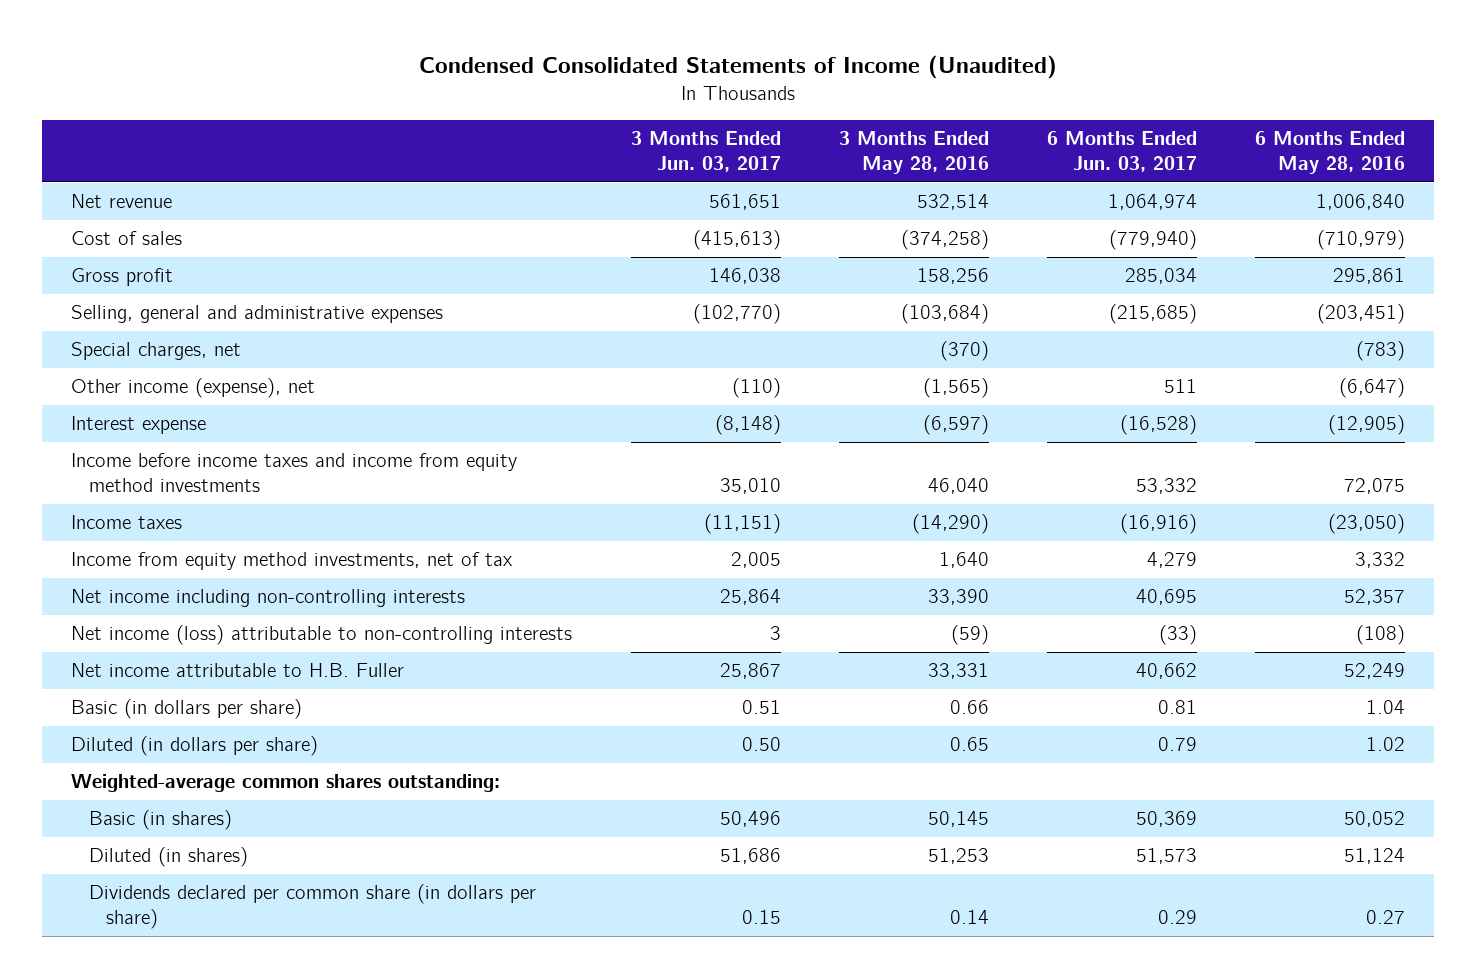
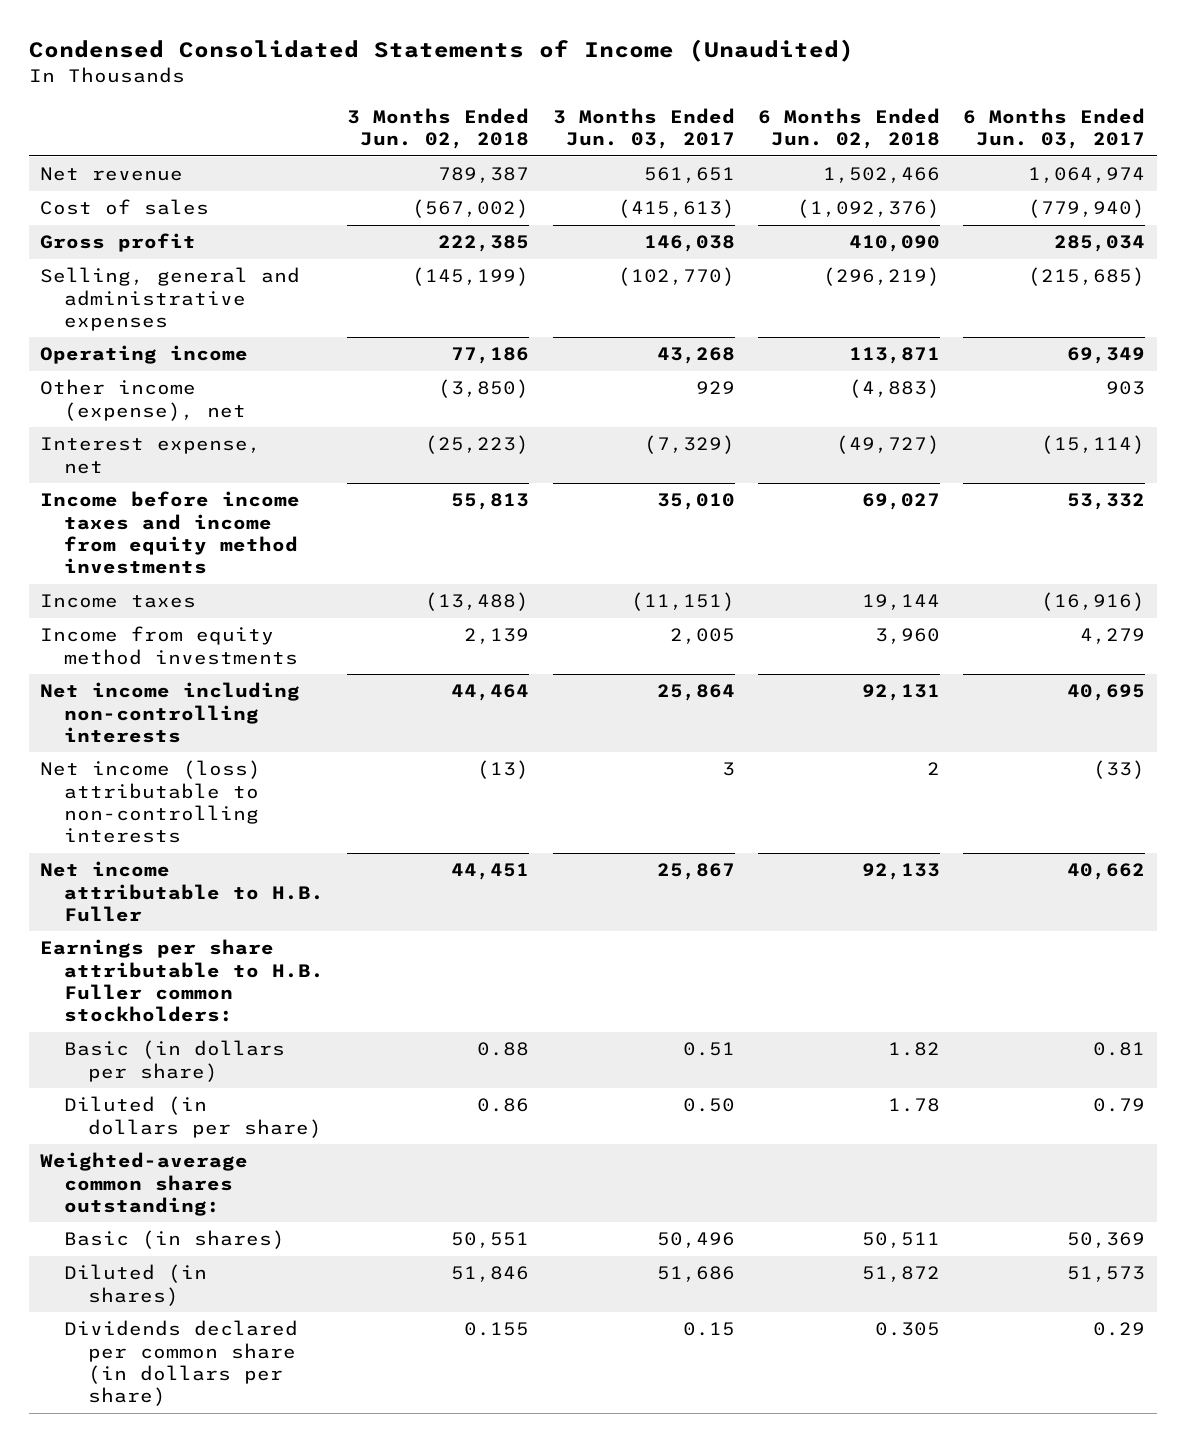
- | 3 Months Ended Jun. 03, 2017 | 3 Months Ended May 28, 2016 | 6 Months Ended Jun. 03, 2017 | 6 Months Ended May 28, 2016
+ | 3 Months Ended Jun. 02, 2018 | 3 Months Ended Jun. 03, 2017 | 6 Months Ended Jun. 02, 2018 | 6 Months Ended Jun. 03, 2017
- Special charges, net | | (370) | | (783)
- Other income (expense), net | (110) | (1,565) | 511 | (6,647)
- Interest expense | (8,148) | (6,597) | (16,528) | (12,905)
+ Operating income | 77,186 | 43,268 | 113,871 | 69,349
+ Other income (expense), net | (3,850) | 929 | (4,883) | 903
+ Interest expense, net | (25,223) | (7,329) | (49,727) | (15,114)
- Income from equity method investments, net of tax | 2,005 | 1,640 | 4,279 | 3,332
+ Income from equity method investments | 2,139 | 2,005 | 3,960 | 4,279
+ Earnings per share attributable to H.B. Fuller common stockholders:

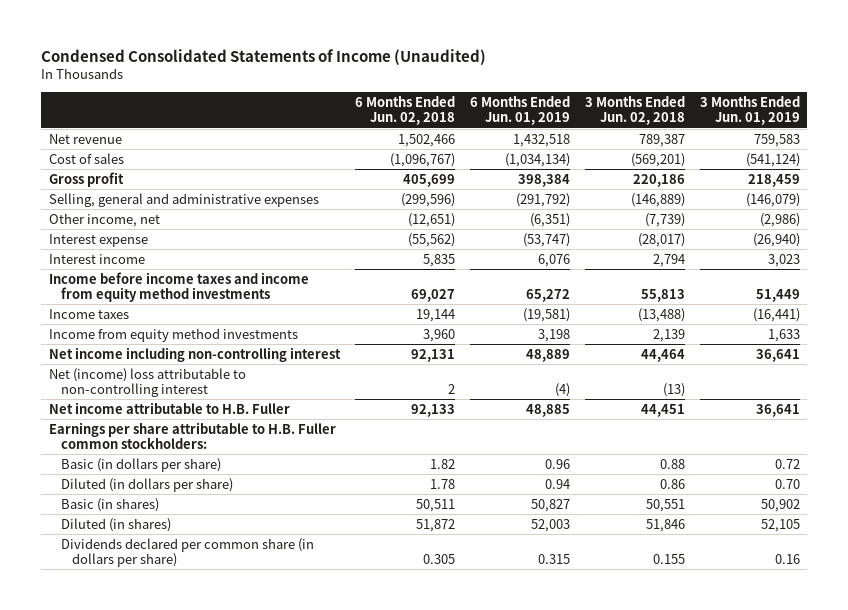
- | 3 Months Ended Jun. 02, 2018 | 3 Months Ended Jun. 03, 2017 | 6 Months Ended Jun. 02, 2018 | 6 Months Ended Jun. 03, 2017
+ | 6 Months Ended Jun. 02, 2018 | 6 Months Ended Jun. 01, 2019 | 3 Months Ended Jun. 02, 2018 | 3 Months Ended Jun. 01, 2019
- Cost of sales | (567,002) | (415,613) | (1,092,376) | (779,940)
- Gross profit | 222,385 | 146,038 | 410,090 | 285,034
- Selling, general and administrative expenses | (145,199) | (102,770) | (296,219) | (215,685)
- Operating income | 77,186 | 43,268 | 113,871 | 69,349
- Other income (expense), net | (3,850) | 929 | (4,883) | 903
- Interest expense, net | (25,223) | (7,329) | (49,727) | (15,114)
+ Cost of sales | (1,096,767) | (1,034,134) | (569,201) | (541,124)
+ Gross profit | 405,699 | 398,384 | 220,186 | 218,459
+ Selling, general and administrative expenses | (299,596) | (291,792) | (146,889) | (146,079)
+ Other income, net | (12,651) | (6,351) | (7,739) | (2,986)
+ Interest expense | (55,562) | (53,747) | (28,017) | (26,940)
+ Interest income | 5,835 | 6,076 | 2,794 | 3,023
- Net income including non-controlling interests | 44,464 | 25,864 | 92,131 | 40,695
- Net income (loss) attributable to non-controlling interests | (13) | 3 | 2 | (33)
+ Net income including non-controlling interest | 92,131 | 48,889 | 44,464 | 36,641
+ Net (income) loss attributable to non-controlling interest | 2 | (4) | (13) |
- Weighted-average common shares outstanding:

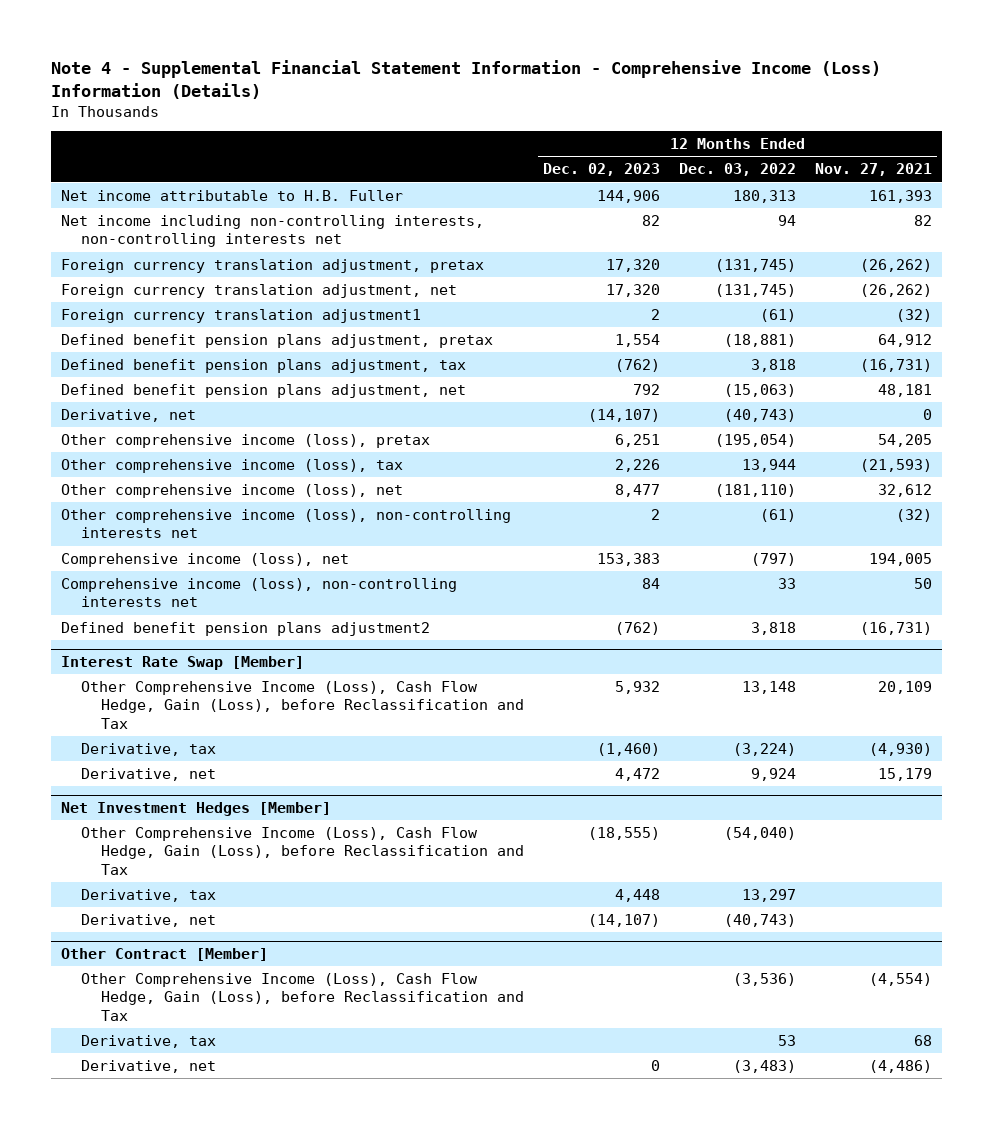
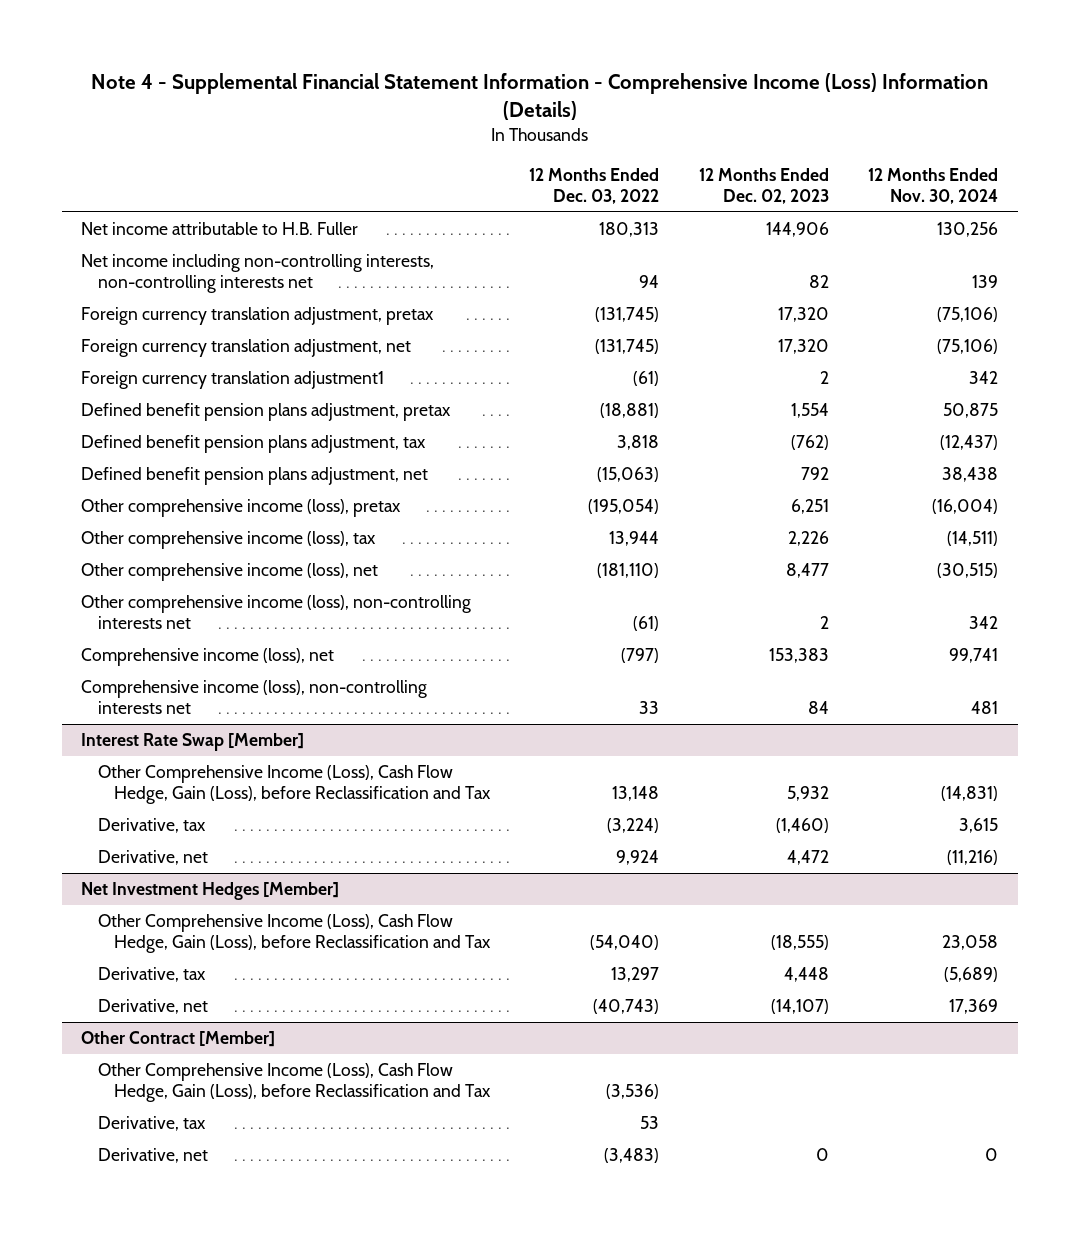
- | 12 Months Ended Dec. 02, 2023 | 12 Months Ended Dec. 03, 2022 | 12 Months Ended Nov. 27, 2021
+ | 12 Months Ended Dec. 03, 2022 | 12 Months Ended Dec. 02, 2023 | 12 Months Ended Nov. 30, 2024
- Derivative, net | (14,107) | (40,743) | 0
- Defined benefit pension plans adjustment2 | (762) | 3,818 | (16,731)

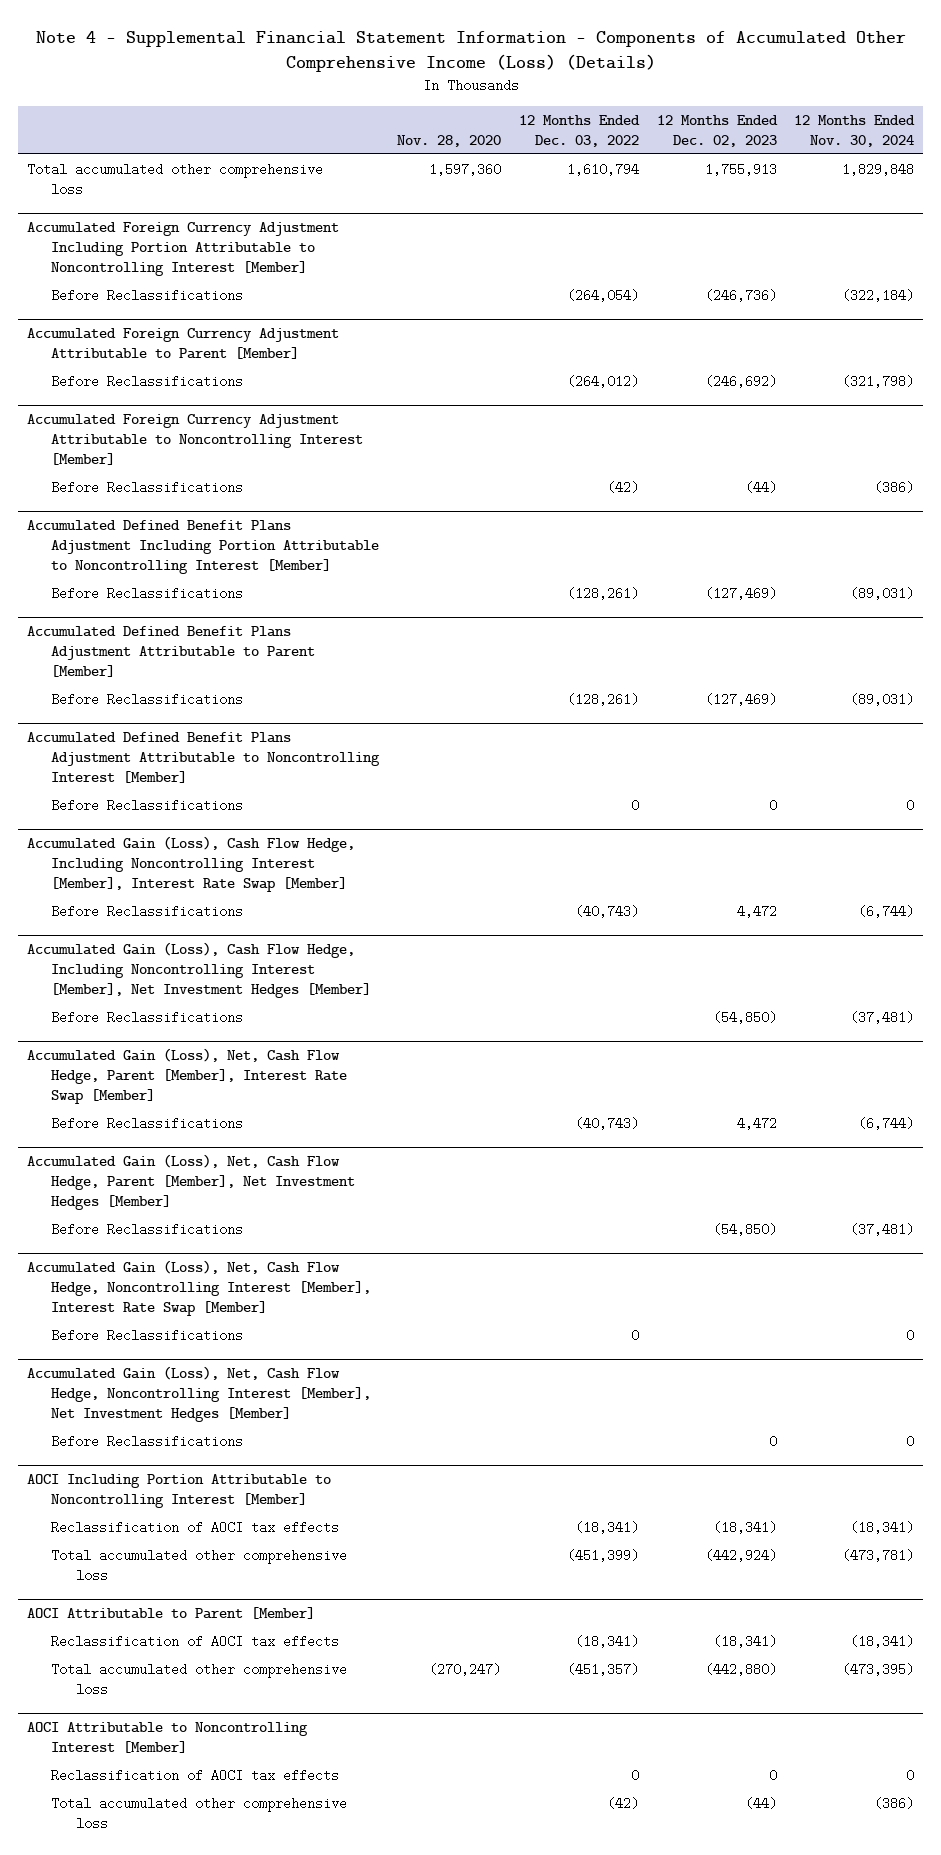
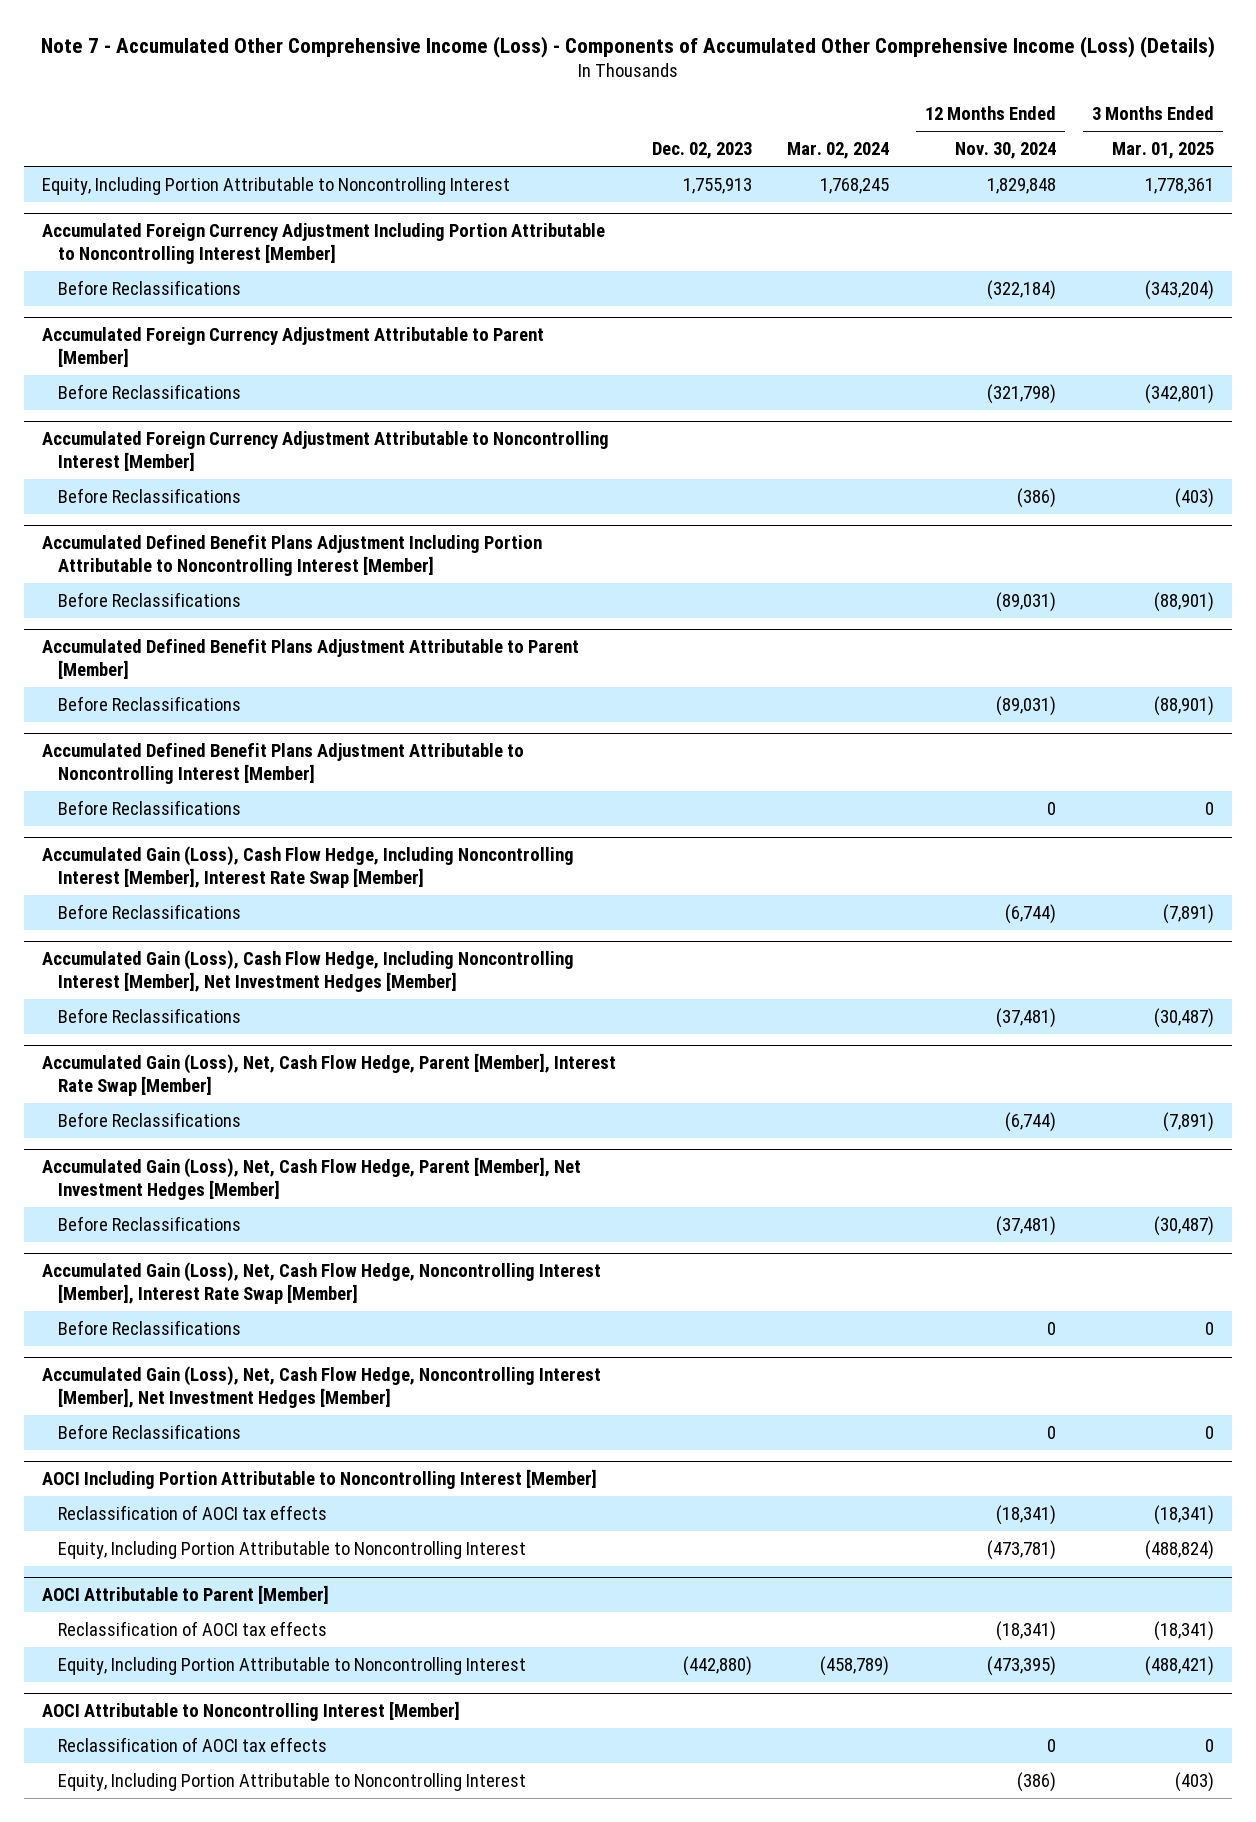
- Note 4 - Supplemental Financial Statement Information - Components of Accumulated Other Comprehensive Income (Loss) (Details)
+ Note 7 - Accumulated Other Comprehensive Income (Loss) - Components of Accumulated Other Comprehensive Income (Loss) (Details)
- | Nov. 28, 2020 | 12 Months Ended Dec. 03, 2022 | 12 Months Ended Dec. 02, 2023 | 12 Months Ended Nov. 30, 2024
+ | Dec. 02, 2023 | Mar. 02, 2024 | 12 Months Ended Nov. 30, 2024 | 3 Months Ended Mar. 01, 2025
- Total accumulated other comprehensive loss | 1,597,360 | 1,610,794 | 1,755,913 | 1,829,848
+ Equity, Including Portion Attributable to Noncontrolling Interest | 1,755,913 | 1,768,245 | 1,829,848 | 1,778,361
@ AOCI Including Portion Attributable to Noncontrolling Interest [Member]
- Total accumulated other comprehensive loss | | (451,399) | (442,924) | (473,781)
+ Equity, Including Portion Attributable to Noncontrolling Interest | | | (473,781) | (488,824)
@ AOCI Attributable to Parent [Member]
- Total accumulated other comprehensive loss | (270,247) | (451,357) | (442,880) | (473,395)
+ Equity, Including Portion Attributable to Noncontrolling Interest | (442,880) | (458,789) | (473,395) | (488,421)
@ AOCI Attributable to Noncontrolling Interest [Member]
- Total accumulated other comprehensive loss | | (42) | (44) | (386)
+ Equity, Including Portion Attributable to Noncontrolling Interest | | | (386) | (403)

